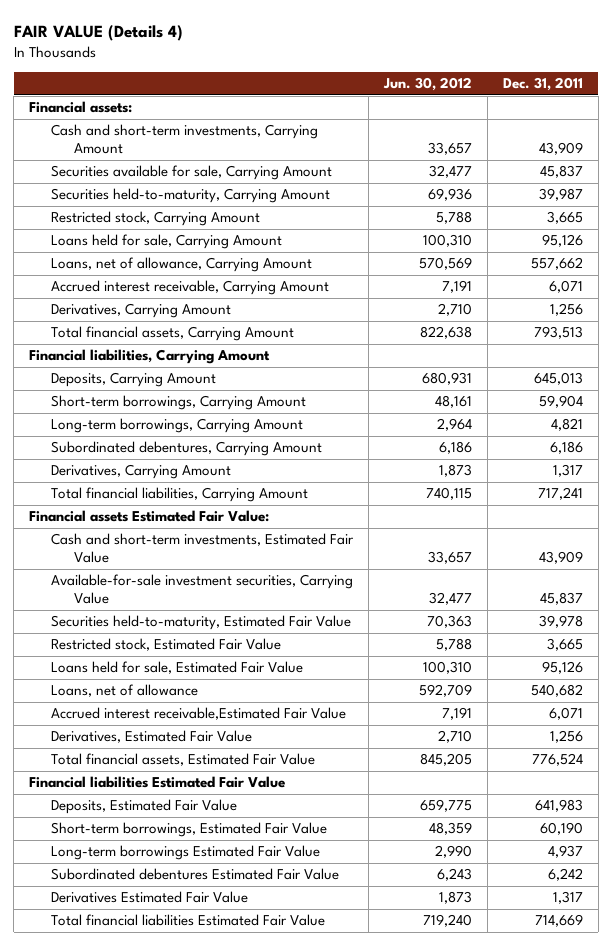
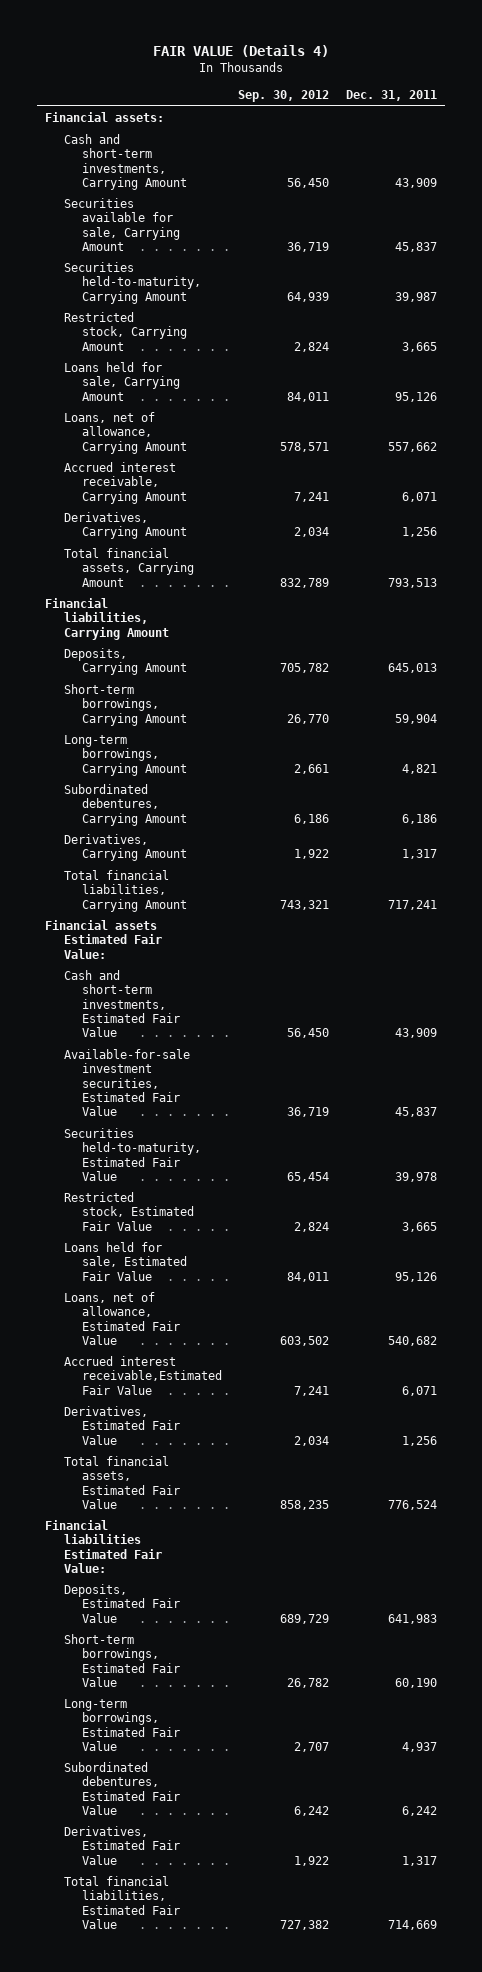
- | Jun. 30, 2012 | Dec. 31, 2011
+ | Sep. 30, 2012 | Dec. 31, 2011
- Available-for-sale investment securities, Carrying Value | 32,477 | 45,837
+ Available-for-sale investment securities, Estimated Fair Value | 36,719 | 45,837
- Loans, net of allowance | 592,709 | 540,682
+ Loans, net of allowance, Estimated Fair Value | 603,502 | 540,682
- Financial liabilities Estimated Fair Value
+ Financial liabilities Estimated Fair Value:
- Long-term borrowings Estimated Fair Value | 2,990 | 4,937
- Subordinated debentures Estimated Fair Value | 6,243 | 6,242
- Derivatives Estimated Fair Value | 1,873 | 1,317
- Total financial liabilities Estimated Fair Value | 719,240 | 714,669
+ Long-term borrowings, Estimated Fair Value | 2,707 | 4,937
+ Subordinated debentures, Estimated Fair Value | 6,242 | 6,242
+ Derivatives, Estimated Fair Value | 1,922 | 1,317
+ Total financial liabilities, Estimated Fair Value | 727,382 | 714,669

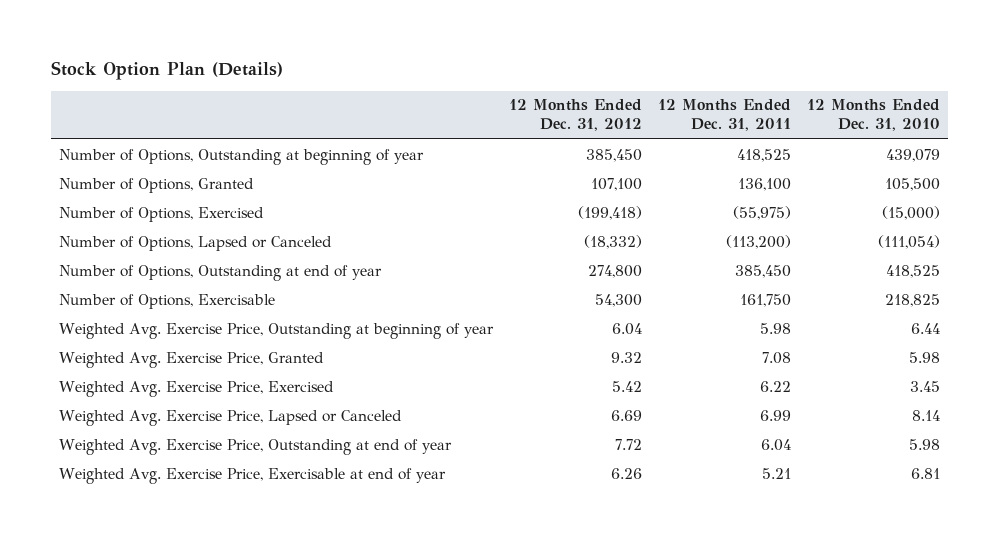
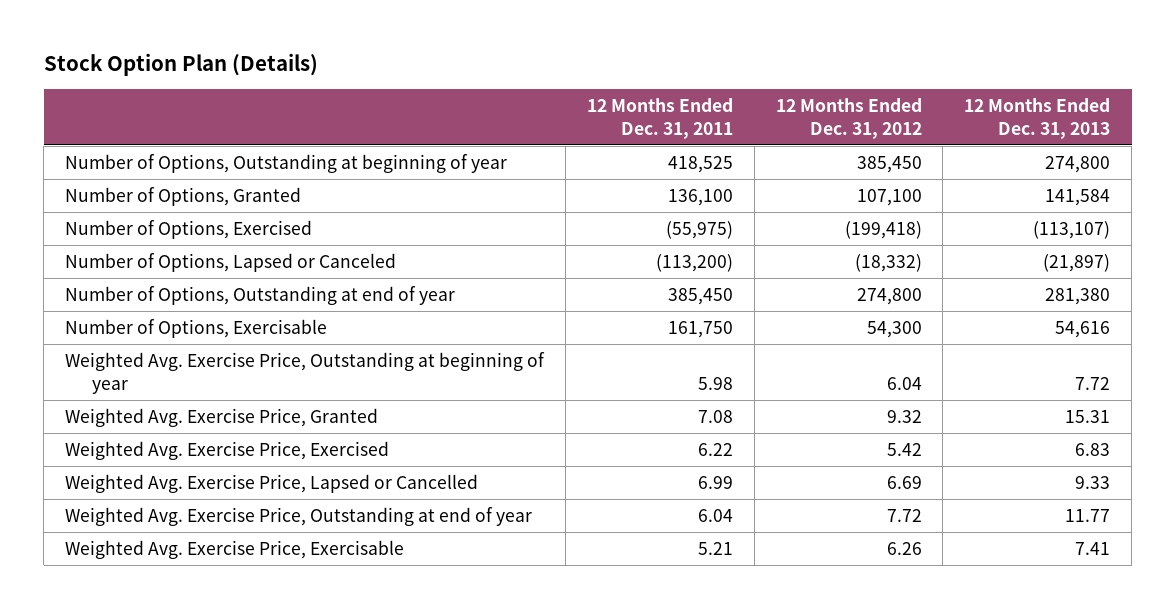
- | 12 Months Ended Dec. 31, 2012 | 12 Months Ended Dec. 31, 2011 | 12 Months Ended Dec. 31, 2010
+ | 12 Months Ended Dec. 31, 2011 | 12 Months Ended Dec. 31, 2012 | 12 Months Ended Dec. 31, 2013
- Weighted Avg. Exercise Price, Lapsed or Canceled | 6.69 | 6.99 | 8.14
+ Weighted Avg. Exercise Price, Lapsed or Cancelled | 6.99 | 6.69 | 9.33
- Weighted Avg. Exercise Price, Exercisable at end of year | 6.26 | 5.21 | 6.81
+ Weighted Avg. Exercise Price, Exercisable | 5.21 | 6.26 | 7.41

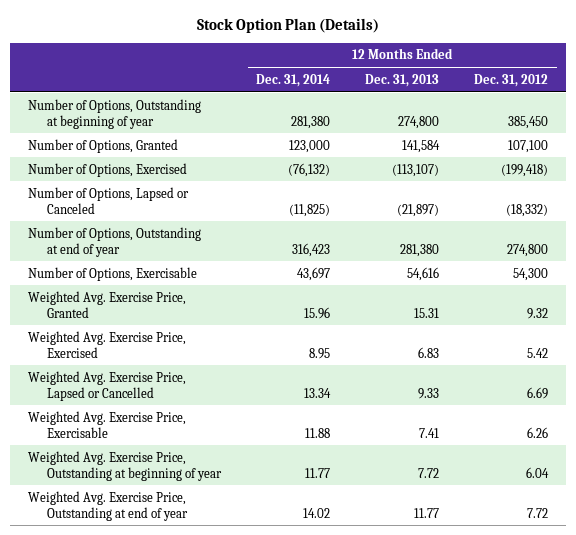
- | 12 Months Ended Dec. 31, 2011 | 12 Months Ended Dec. 31, 2012 | 12 Months Ended Dec. 31, 2013
+ | 12 Months Ended Dec. 31, 2014 | 12 Months Ended Dec. 31, 2013 | 12 Months Ended Dec. 31, 2012
moved down: Weighted Avg. Exercise Price, Outstanding at beginning of year | 11.77 | 7.72 | 6.04
moved down: Weighted Avg. Exercise Price, Outstanding at end of year | 14.02 | 11.77 | 7.72

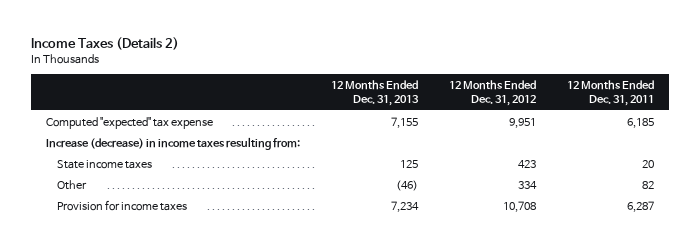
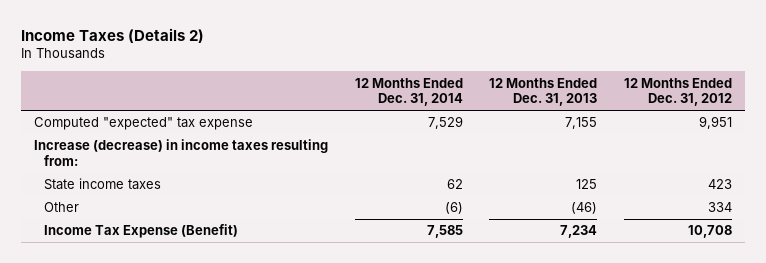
- | 12 Months Ended Dec. 31, 2013 | 12 Months Ended Dec. 31, 2012 | 12 Months Ended Dec. 31, 2011
+ | 12 Months Ended Dec. 31, 2014 | 12 Months Ended Dec. 31, 2013 | 12 Months Ended Dec. 31, 2012
- Provision for income taxes | 7,234 | 10,708 | 6,287
+ Income Tax Expense (Benefit) | 7,585 | 7,234 | 10,708

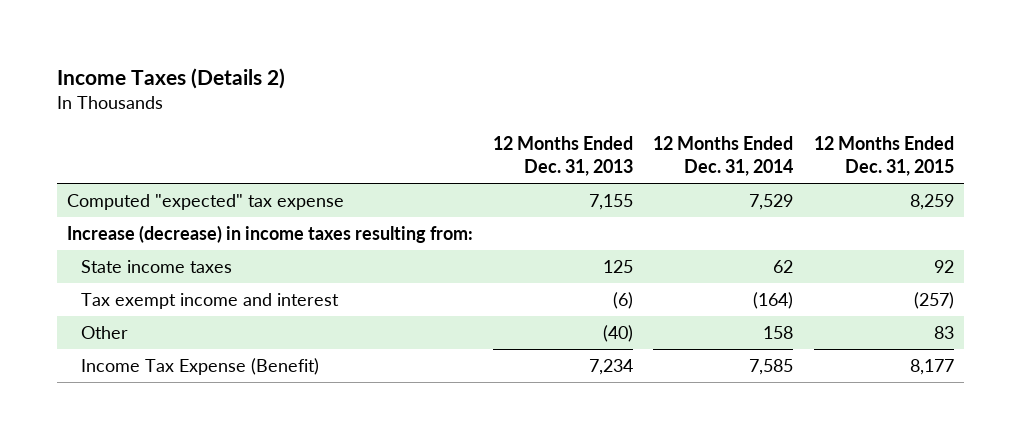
- | 12 Months Ended Dec. 31, 2014 | 12 Months Ended Dec. 31, 2013 | 12 Months Ended Dec. 31, 2012
+ | 12 Months Ended Dec. 31, 2013 | 12 Months Ended Dec. 31, 2014 | 12 Months Ended Dec. 31, 2015
- Other | (6) | (46) | 334
+ Tax exempt income and interest | (6) | (164) | (257)
+ Other | (40) | 158 | 83

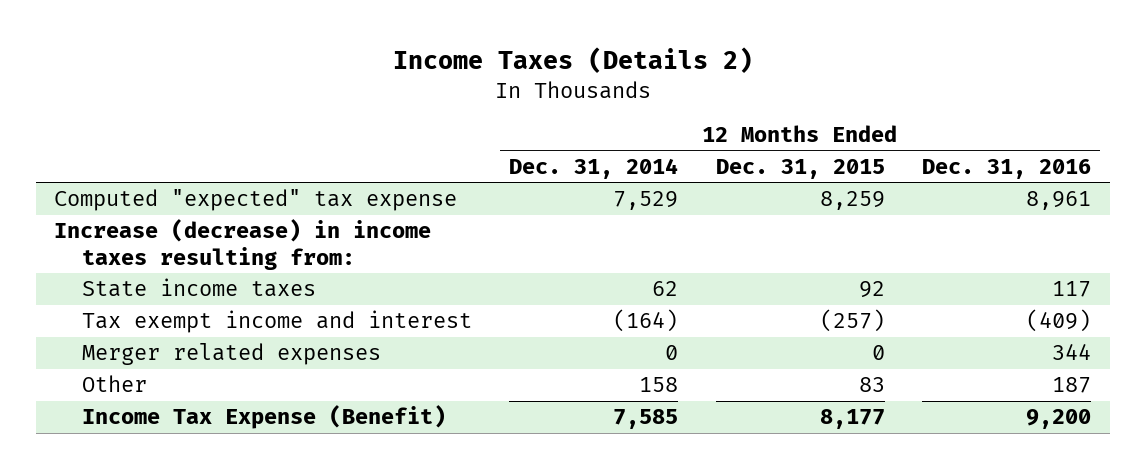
- | 12 Months Ended Dec. 31, 2013 | 12 Months Ended Dec. 31, 2014 | 12 Months Ended Dec. 31, 2015
+ | 12 Months Ended Dec. 31, 2014 | 12 Months Ended Dec. 31, 2015 | 12 Months Ended Dec. 31, 2016
+ Merger related expenses | 0 | 0 | 344

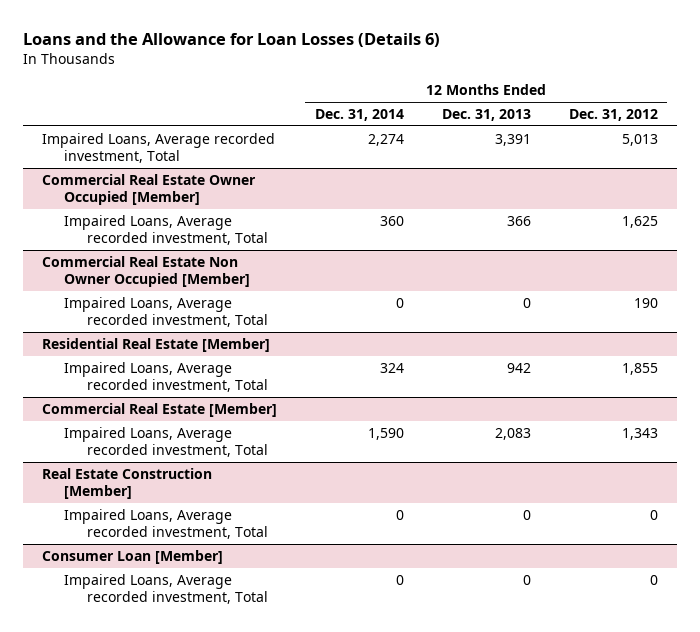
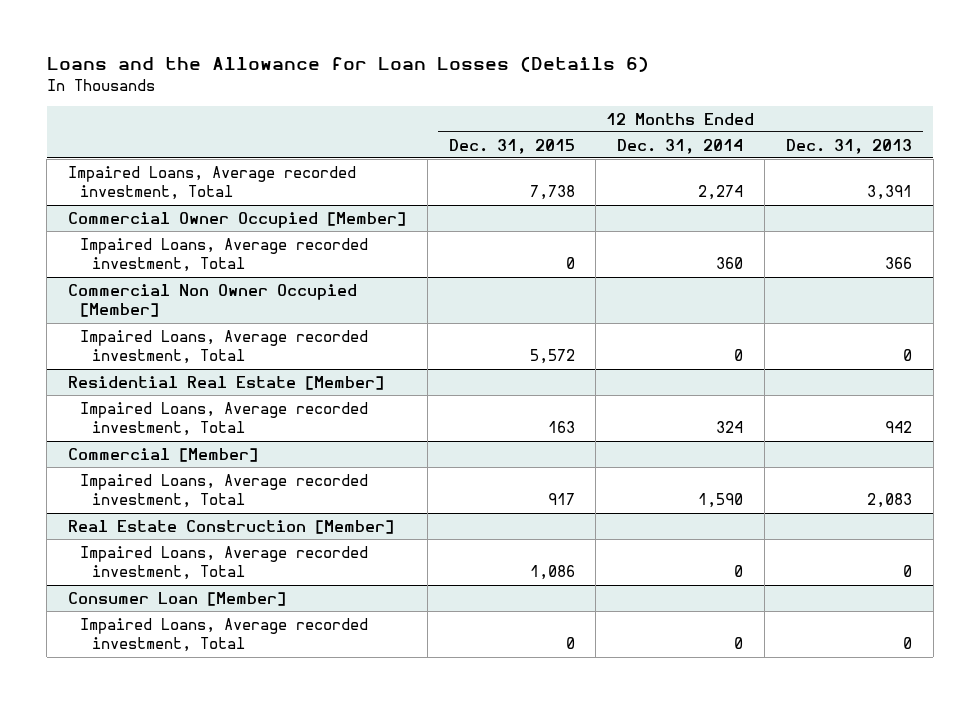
- | 12 Months Ended Dec. 31, 2014 | 12 Months Ended Dec. 31, 2013 | 12 Months Ended Dec. 31, 2012
+ | 12 Months Ended Dec. 31, 2015 | 12 Months Ended Dec. 31, 2014 | 12 Months Ended Dec. 31, 2013
- Commercial Real Estate Owner Occupied [Member]
+ Commercial Owner Occupied [Member]
- Commercial Real Estate Non Owner Occupied [Member]
+ Commercial Non Owner Occupied [Member]
- Commercial Real Estate [Member]
+ Commercial [Member]

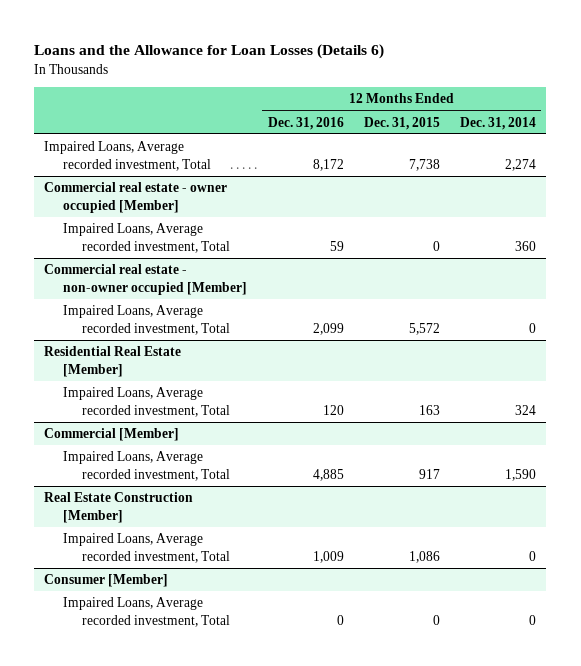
- | 12 Months Ended Dec. 31, 2015 | 12 Months Ended Dec. 31, 2014 | 12 Months Ended Dec. 31, 2013
+ | 12 Months Ended Dec. 31, 2016 | 12 Months Ended Dec. 31, 2015 | 12 Months Ended Dec. 31, 2014
- Commercial Owner Occupied [Member]
+ Commercial real estate - owner occupied [Member]
- Commercial Non Owner Occupied [Member]
+ Commercial real estate - non-owner occupied [Member]
- Consumer Loan [Member]
+ Consumer [Member]

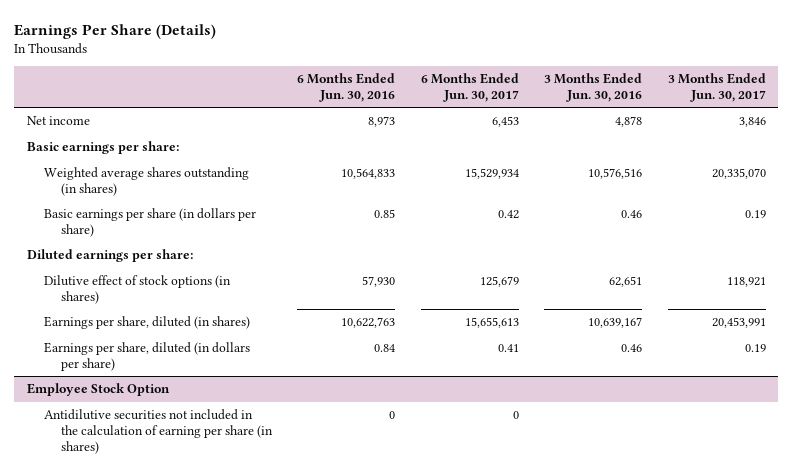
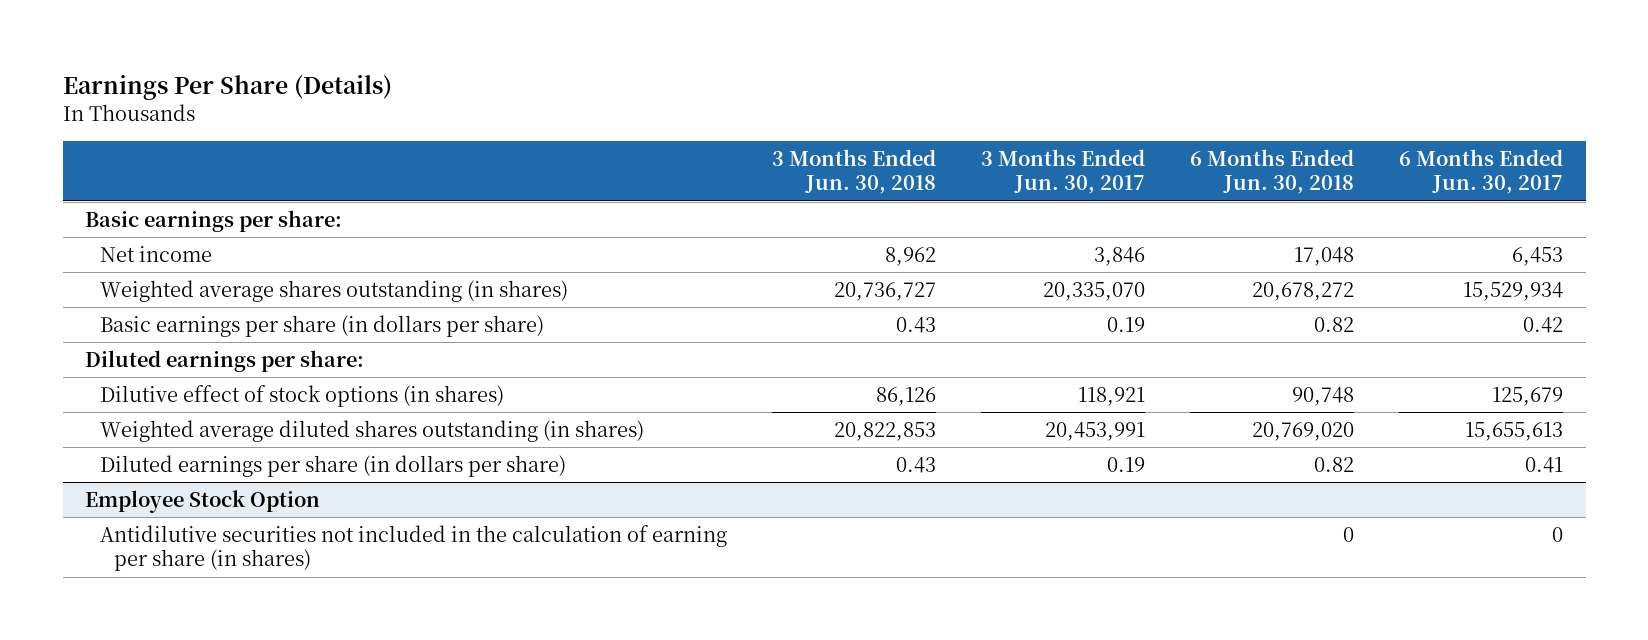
- | 6 Months Ended Jun. 30, 2016 | 6 Months Ended Jun. 30, 2017 | 3 Months Ended Jun. 30, 2016 | 3 Months Ended Jun. 30, 2017
+ | 3 Months Ended Jun. 30, 2018 | 3 Months Ended Jun. 30, 2017 | 6 Months Ended Jun. 30, 2018 | 6 Months Ended Jun. 30, 2017
moved down: Net income | 8,962 | 3,846 | 17,048 | 6,453
- Earnings per share, diluted (in shares) | 10,622,763 | 15,655,613 | 10,639,167 | 20,453,991
- Earnings per share, diluted (in dollars per share) | 0.84 | 0.41 | 0.46 | 0.19
+ Weighted average diluted shares outstanding (in shares) | 20,822,853 | 20,453,991 | 20,769,020 | 15,655,613
+ Diluted earnings per share (in dollars per share) | 0.43 | 0.19 | 0.82 | 0.41

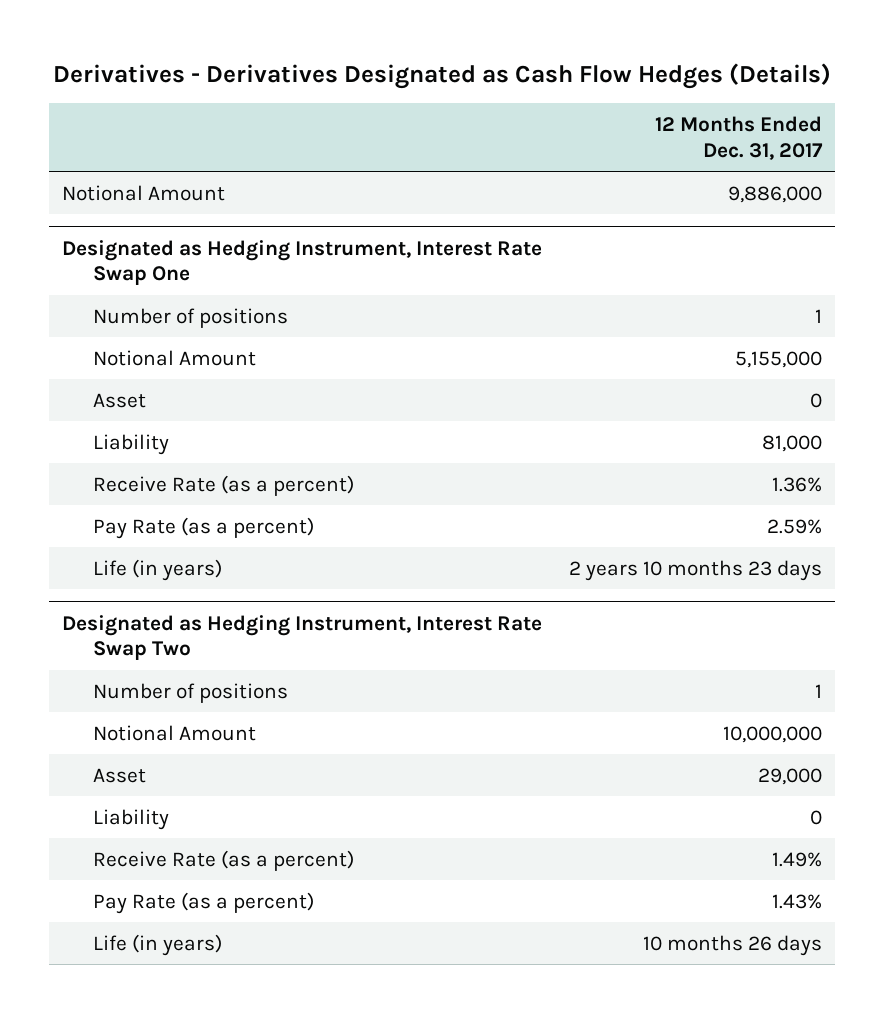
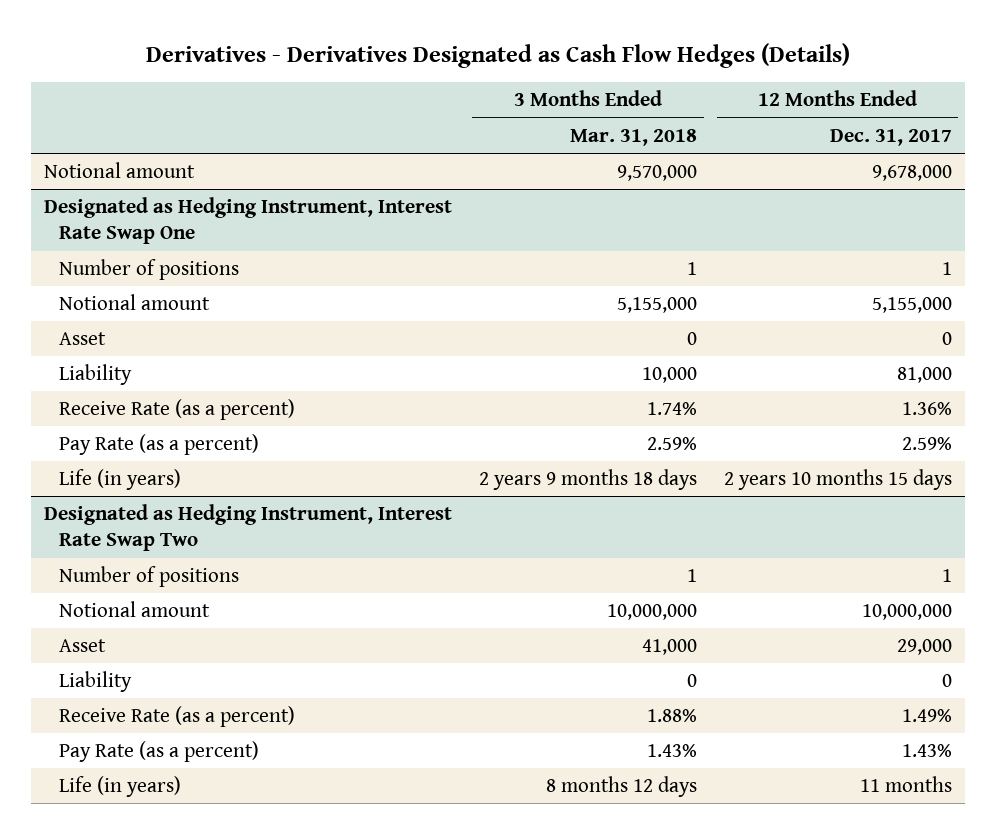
- | 12 Months Ended Dec. 31, 2017
+ | 3 Months Ended Mar. 31, 2018 | 12 Months Ended Dec. 31, 2017
- Notional Amount | 9,886,000
+ Notional amount | 9,570,000 | 9,678,000
@ Designated as Hedging Instrument, Interest Rate Swap One
- Notional Amount | 5,155,000
+ Notional amount | 5,155,000 | 5,155,000
- Life (in years) | 2 years 10 months 23 days
+ Life (in years) | 2 years 9 months 18 days | 2 years 10 months 15 days
@ Designated as Hedging Instrument, Interest Rate Swap Two
- Notional Amount | 10,000,000
+ Notional amount | 10,000,000 | 10,000,000
- Life (in years) | 10 months 26 days
+ Life (in years) | 8 months 12 days | 11 months

